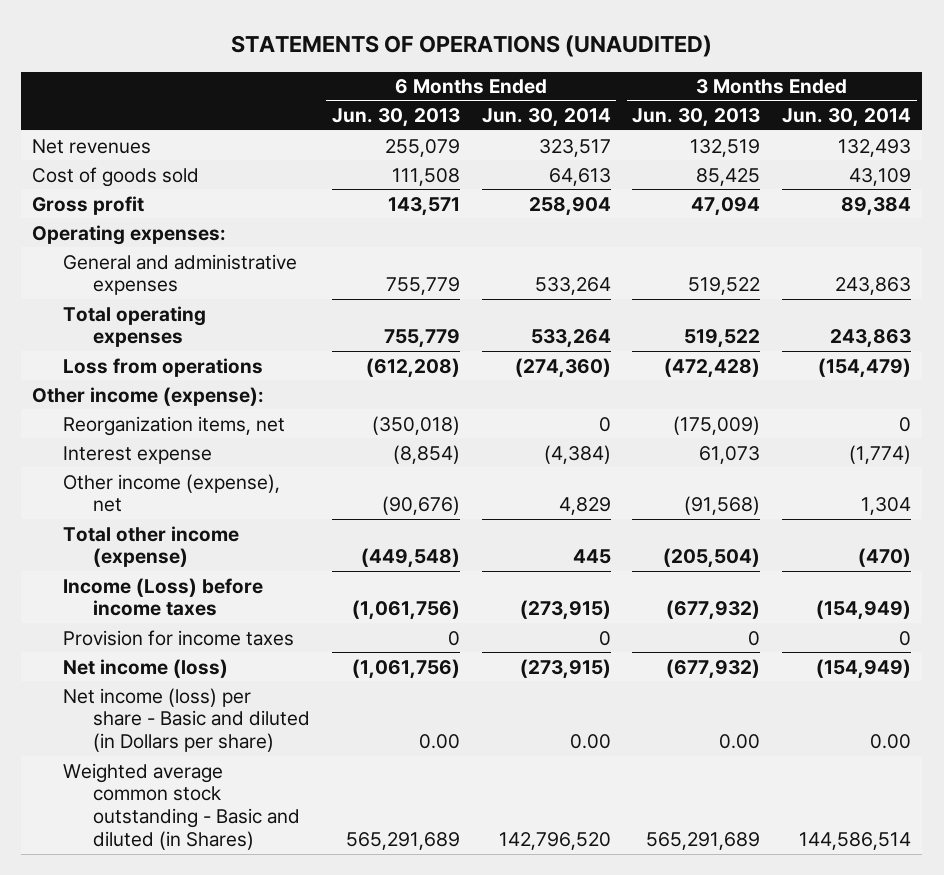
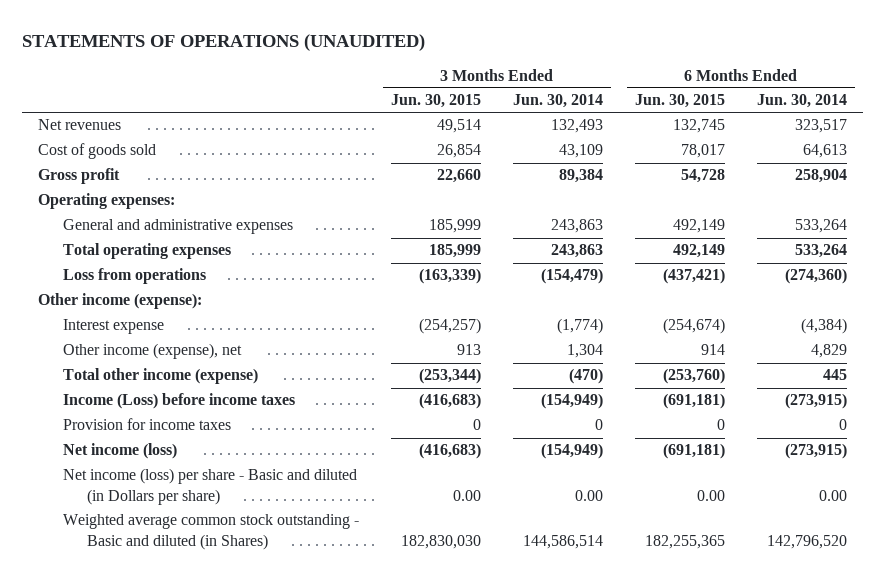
- | 6 Months Ended Jun. 30, 2013 | 6 Months Ended Jun. 30, 2014 | 3 Months Ended Jun. 30, 2013 | 3 Months Ended Jun. 30, 2014
+ | 3 Months Ended Jun. 30, 2015 | 3 Months Ended Jun. 30, 2014 | 6 Months Ended Jun. 30, 2015 | 6 Months Ended Jun. 30, 2014
- Reorganization items, net | (350,018) | 0 | (175,009) | 0

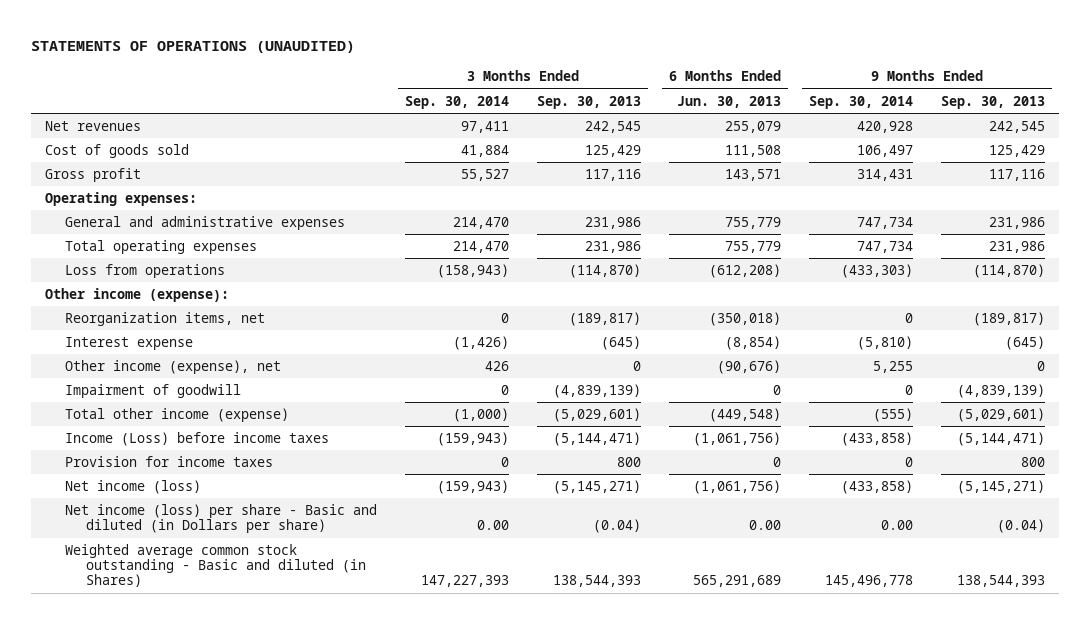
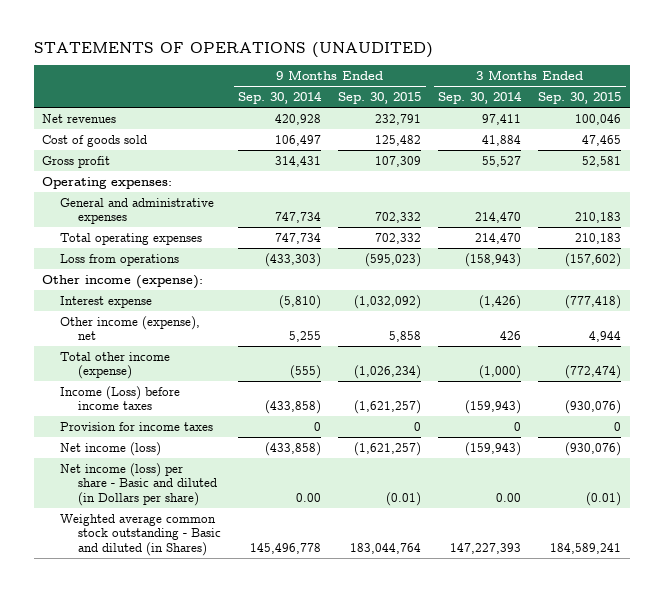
- | 3 Months Ended Sep. 30, 2014 | 3 Months Ended Sep. 30, 2013 | 6 Months Ended Jun. 30, 2013 | 9 Months Ended Sep. 30, 2014 | 9 Months Ended Sep. 30, 2013
+ | 9 Months Ended Sep. 30, 2014 | 9 Months Ended Sep. 30, 2015 | 3 Months Ended Sep. 30, 2014 | 3 Months Ended Sep. 30, 2015
- Reorganization items, net | 0 | (189,817) | (350,018) | 0 | (189,817)
- Impairment of goodwill | 0 | (4,839,139) | 0 | 0 | (4,839,139)

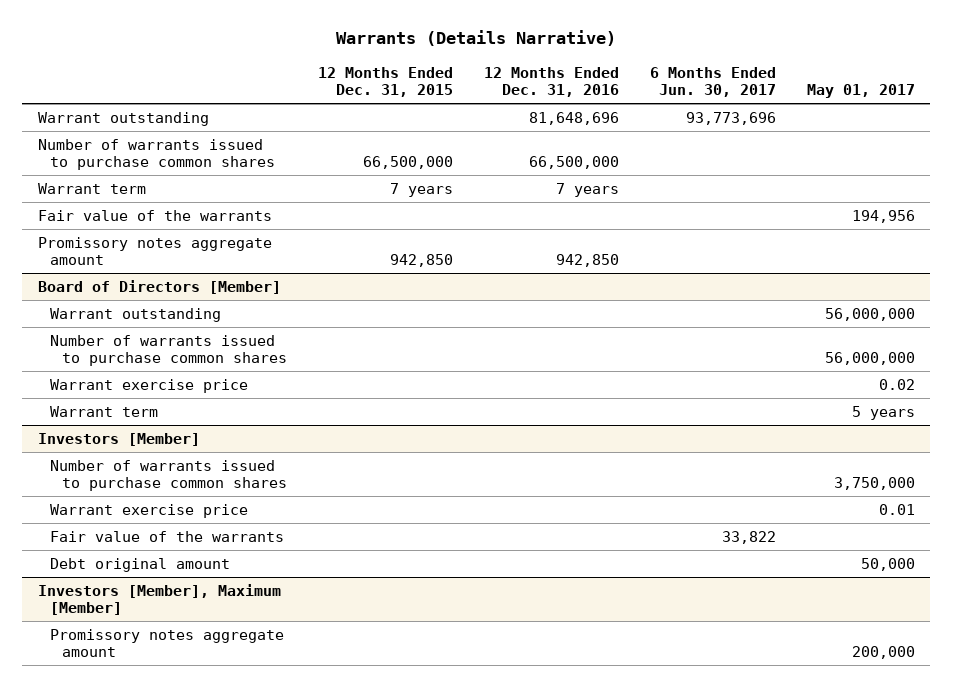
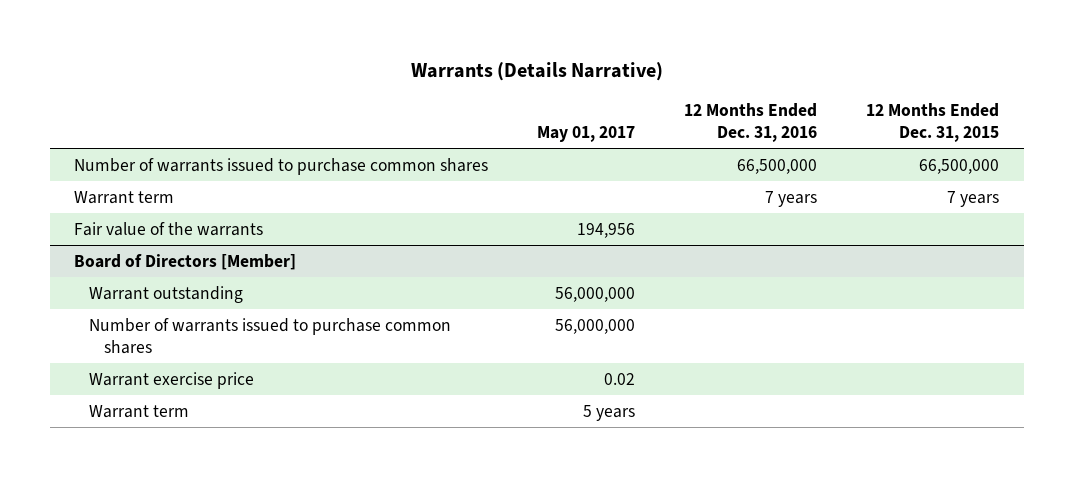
- | 12 Months Ended Dec. 31, 2015 | 12 Months Ended Dec. 31, 2016 | 6 Months Ended Jun. 30, 2017 | May 01, 2017
+ | May 01, 2017 | 12 Months Ended Dec. 31, 2016 | 12 Months Ended Dec. 31, 2015
- Warrant outstanding | | 81,648,696 | 93,773,696 |
- Promissory notes aggregate amount | 942,850 | 942,850 | |
- Investors [Member]
- Number of warrants issued to purchase common shares | | | | 3,750,000
- Warrant exercise price | | | | 0.01
- Fair value of the warrants | | | 33,822 |
- Debt original amount | | | | 50,000
- Investors [Member], Maximum [Member]
- Promissory notes aggregate amount | | | | 200,000

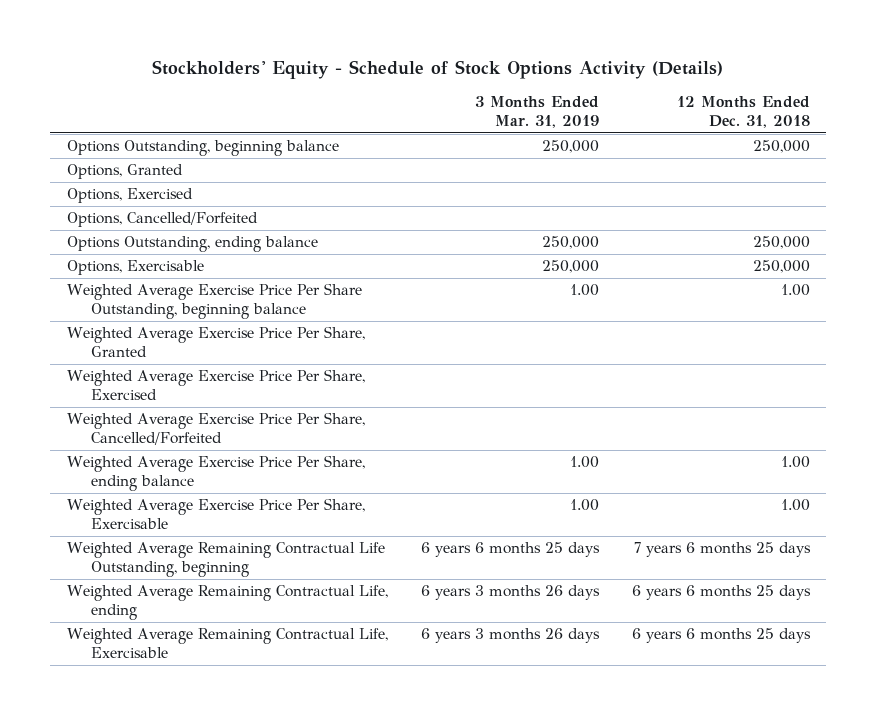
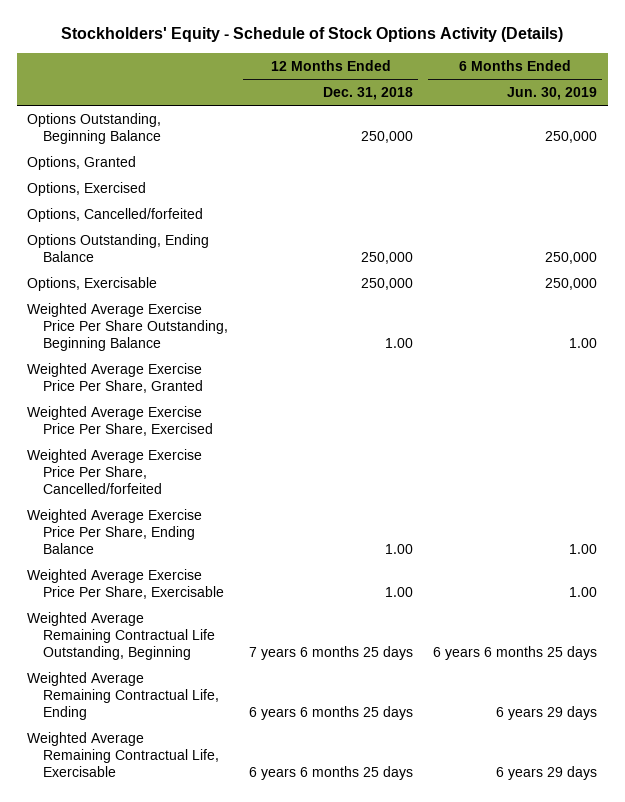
- | 3 Months Ended Mar. 31, 2019 | 12 Months Ended Dec. 31, 2018
+ | 12 Months Ended Dec. 31, 2018 | 6 Months Ended Jun. 30, 2019
- Options Outstanding, beginning balance | 250,000 | 250,000
+ Options Outstanding, Beginning Balance | 250,000 | 250,000
- Options, Cancelled/Forfeited
- Options Outstanding, ending balance | 250,000 | 250,000
+ Options, Cancelled/forfeited
+ Options Outstanding, Ending Balance | 250,000 | 250,000
- Weighted Average Exercise Price Per Share Outstanding, beginning balance | 1.00 | 1.00
+ Weighted Average Exercise Price Per Share Outstanding, Beginning Balance | 1.00 | 1.00
- Weighted Average Exercise Price Per Share, Cancelled/Forfeited
- Weighted Average Exercise Price Per Share, ending balance | 1.00 | 1.00
+ Weighted Average Exercise Price Per Share, Cancelled/forfeited
+ Weighted Average Exercise Price Per Share, Ending Balance | 1.00 | 1.00
- Weighted Average Remaining Contractual Life Outstanding, beginning | 6 years 6 months 25 days | 7 years 6 months 25 days
- Weighted Average Remaining Contractual Life, ending | 6 years 3 months 26 days | 6 years 6 months 25 days
+ Weighted Average Remaining Contractual Life Outstanding, Beginning | 7 years 6 months 25 days | 6 years 6 months 25 days
+ Weighted Average Remaining Contractual Life, Ending | 6 years 6 months 25 days | 6 years 29 days

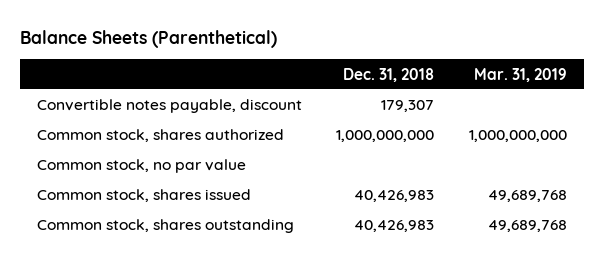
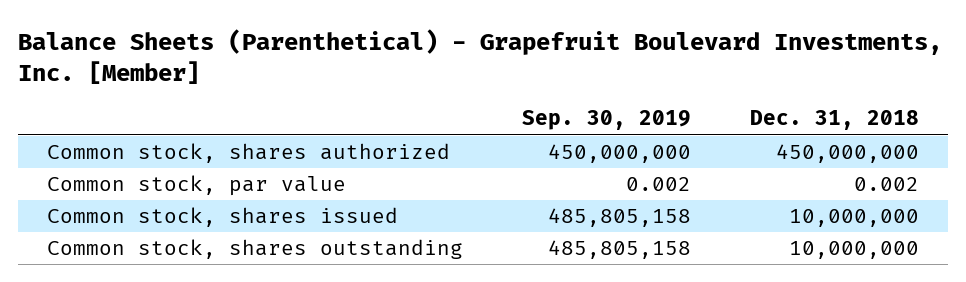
- Balance Sheets (Parenthetical)
+ Balance Sheets (Parenthetical) - Grapefruit Boulevard Investments, Inc. [Member]
- | Dec. 31, 2018 | Mar. 31, 2019
+ | Sep. 30, 2019 | Dec. 31, 2018
- Convertible notes payable, discount | 179,307 |
- Common stock, shares authorized | 1,000,000,000 | 1,000,000,000
- Common stock, no par value
- Common stock, shares issued | 40,426,983 | 49,689,768
- Common stock, shares outstanding | 40,426,983 | 49,689,768
+ Common stock, shares authorized | 450,000,000 | 450,000,000
+ Common stock, par value | 0.002 | 0.002
+ Common stock, shares issued | 485,805,158 | 10,000,000
+ Common stock, shares outstanding | 485,805,158 | 10,000,000

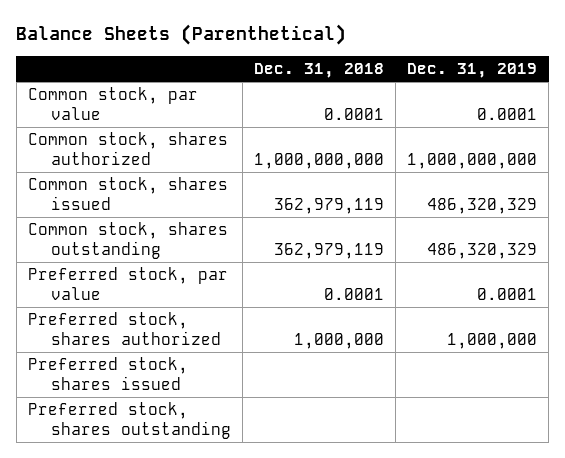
- Balance Sheets (Parenthetical) - Grapefruit Boulevard Investments, Inc. [Member]
+ Balance Sheets (Parenthetical)
- | Sep. 30, 2019 | Dec. 31, 2018
+ | Dec. 31, 2018 | Dec. 31, 2019
- Common stock, shares authorized | 450,000,000 | 450,000,000
- Common stock, par value | 0.002 | 0.002
- Common stock, shares issued | 485,805,158 | 10,000,000
- Common stock, shares outstanding | 485,805,158 | 10,000,000
+ Common stock, par value | 0.0001 | 0.0001
+ Common stock, shares authorized | 1,000,000,000 | 1,000,000,000
+ Common stock, shares issued | 362,979,119 | 486,320,329
+ Common stock, shares outstanding | 362,979,119 | 486,320,329
+ Preferred stock, par value | 0.0001 | 0.0001
+ Preferred stock, shares authorized | 1,000,000 | 1,000,000
+ Preferred stock, shares issued
+ Preferred stock, shares outstanding

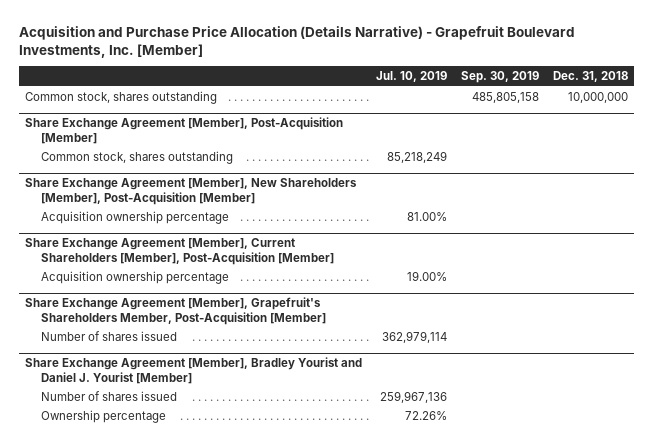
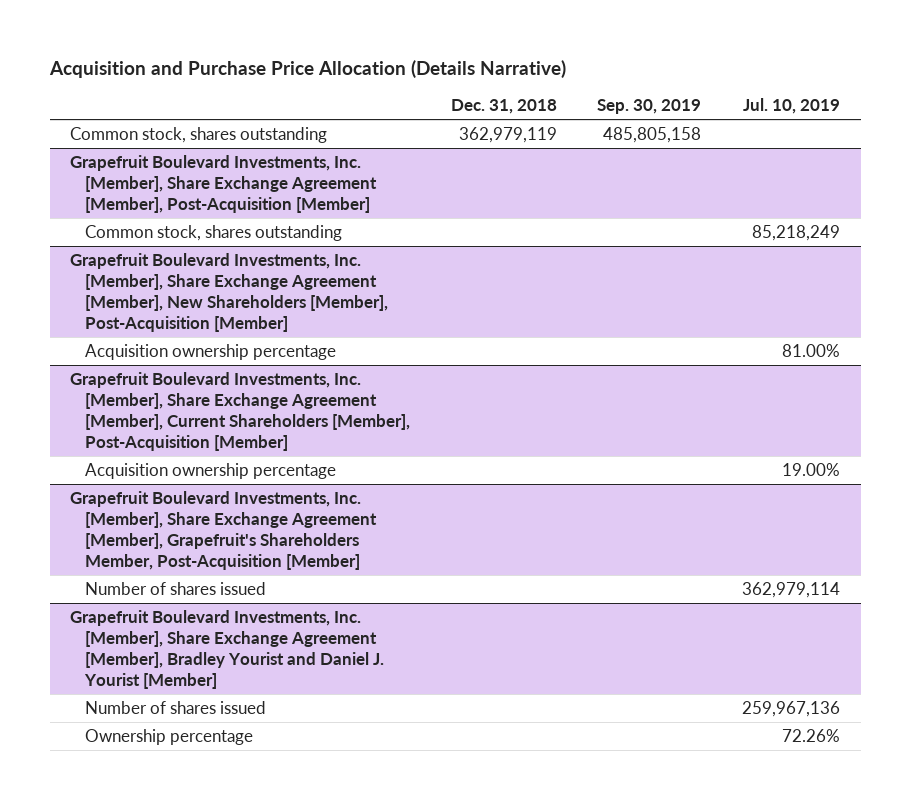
- Acquisition and Purchase Price Allocation (Details Narrative) - Grapefruit Boulevard Investments, Inc. [Member]
+ Acquisition and Purchase Price Allocation (Details Narrative)
- | Jul. 10, 2019 | Sep. 30, 2019 | Dec. 31, 2018
+ | Dec. 31, 2018 | Sep. 30, 2019 | Jul. 10, 2019
- Common stock, shares outstanding | | 485,805,158 | 10,000,000
- Share Exchange Agreement [Member], Post-Acquisition [Member]
+ Common stock, shares outstanding | 362,979,119 | 485,805,158 |
+ Grapefruit Boulevard Investments, Inc. [Member], Share Exchange Agreement [Member], Post-Acquisition [Member]
- Share Exchange Agreement [Member], New Shareholders [Member], Post-Acquisition [Member]
+ Grapefruit Boulevard Investments, Inc. [Member], Share Exchange Agreement [Member], New Shareholders [Member], Post-Acquisition [Member]
- Share Exchange Agreement [Member], Current Shareholders [Member], Post-Acquisition [Member]
+ Grapefruit Boulevard Investments, Inc. [Member], Share Exchange Agreement [Member], Current Shareholders [Member], Post-Acquisition [Member]
- Share Exchange Agreement [Member], Grapefruit's Shareholders Member, Post-Acquisition [Member]
+ Grapefruit Boulevard Investments, Inc. [Member], Share Exchange Agreement [Member], Grapefruit's Shareholders Member, Post-Acquisition [Member]
- Share Exchange Agreement [Member], Bradley Yourist and Daniel J. Yourist [Member]
+ Grapefruit Boulevard Investments, Inc. [Member], Share Exchange Agreement [Member], Bradley Yourist and Daniel J. Yourist [Member]

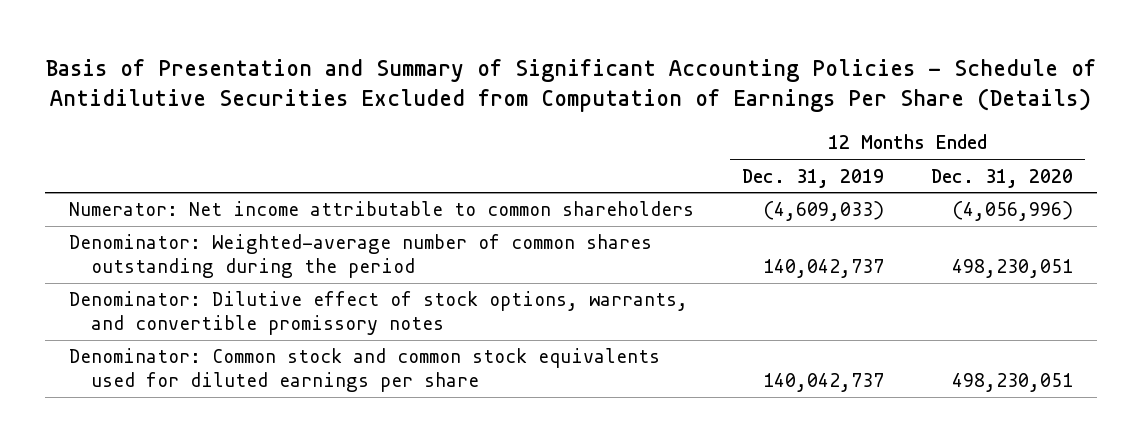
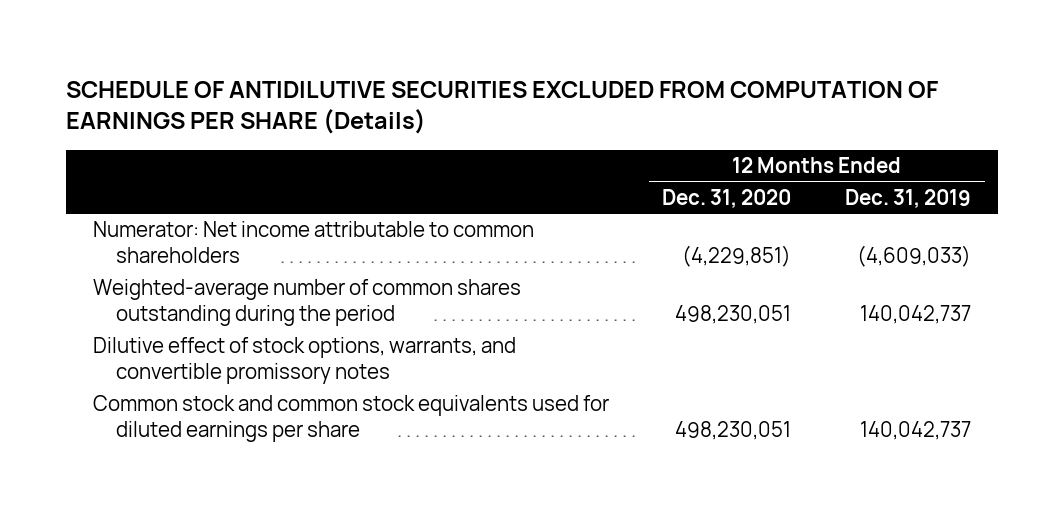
- Basis of Presentation and Summary of Significant Accounting Policies - Schedule of Antidilutive Securities Excluded from Computation of Earnings Per Share (Details)
+ SCHEDULE OF ANTIDILUTIVE SECURITIES EXCLUDED FROM COMPUTATION OF EARNINGS PER SHARE (Details)
- | 12 Months Ended Dec. 31, 2019 | 12 Months Ended Dec. 31, 2020
+ | 12 Months Ended Dec. 31, 2020 | 12 Months Ended Dec. 31, 2019
- Numerator: Net income attributable to common shareholders | (4,609,033) | (4,056,996)
- Denominator: Weighted-average number of common shares outstanding during the period | 140,042,737 | 498,230,051
- Denominator: Dilutive effect of stock options, warrants, and convertible promissory notes
- Denominator: Common stock and common stock equivalents used for diluted earnings per share | 140,042,737 | 498,230,051
+ Numerator: Net income attributable to common shareholders | (4,229,851) | (4,609,033)
+ Weighted-average number of common shares outstanding during the period | 498,230,051 | 140,042,737
+ Dilutive effect of stock options, warrants, and convertible promissory notes
+ Common stock and common stock equivalents used for diluted earnings per share | 498,230,051 | 140,042,737

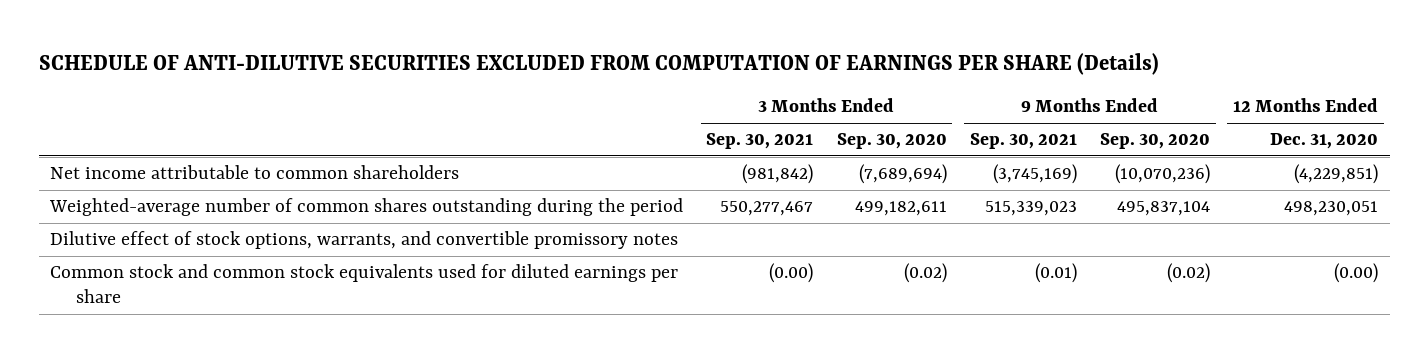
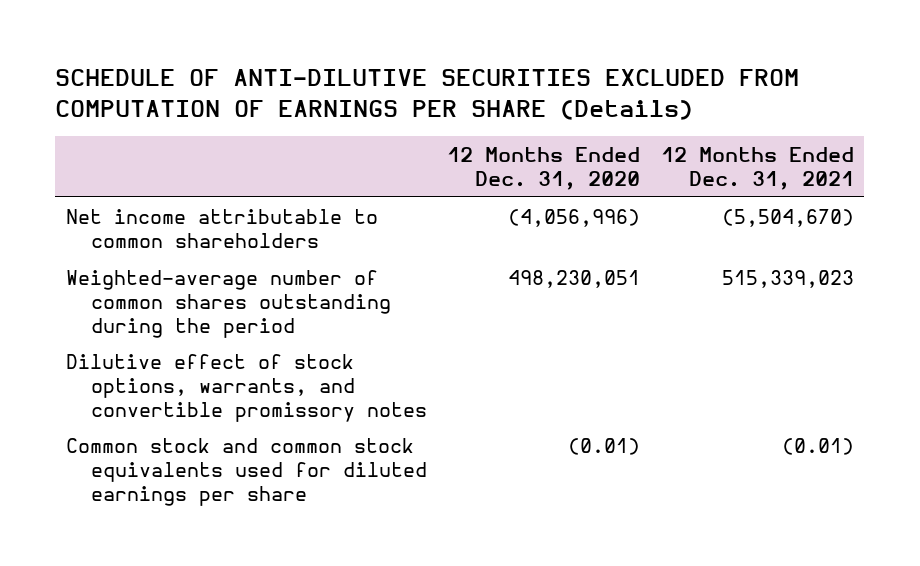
- | 3 Months Ended Sep. 30, 2021 | 3 Months Ended Sep. 30, 2020 | 9 Months Ended Sep. 30, 2021 | 9 Months Ended Sep. 30, 2020 | 12 Months Ended Dec. 31, 2020
+ | 12 Months Ended Dec. 31, 2020 | 12 Months Ended Dec. 31, 2021
- Net income attributable to common shareholders | (981,842) | (7,689,694) | (3,745,169) | (10,070,236) | (4,229,851)
+ Net income attributable to common shareholders | (4,056,996) | (5,504,670)
- Common stock and common stock equivalents used for diluted earnings per share | (0.00) | (0.02) | (0.01) | (0.02) | (0.00)
+ Common stock and common stock equivalents used for diluted earnings per share | (0.01) | (0.01)

